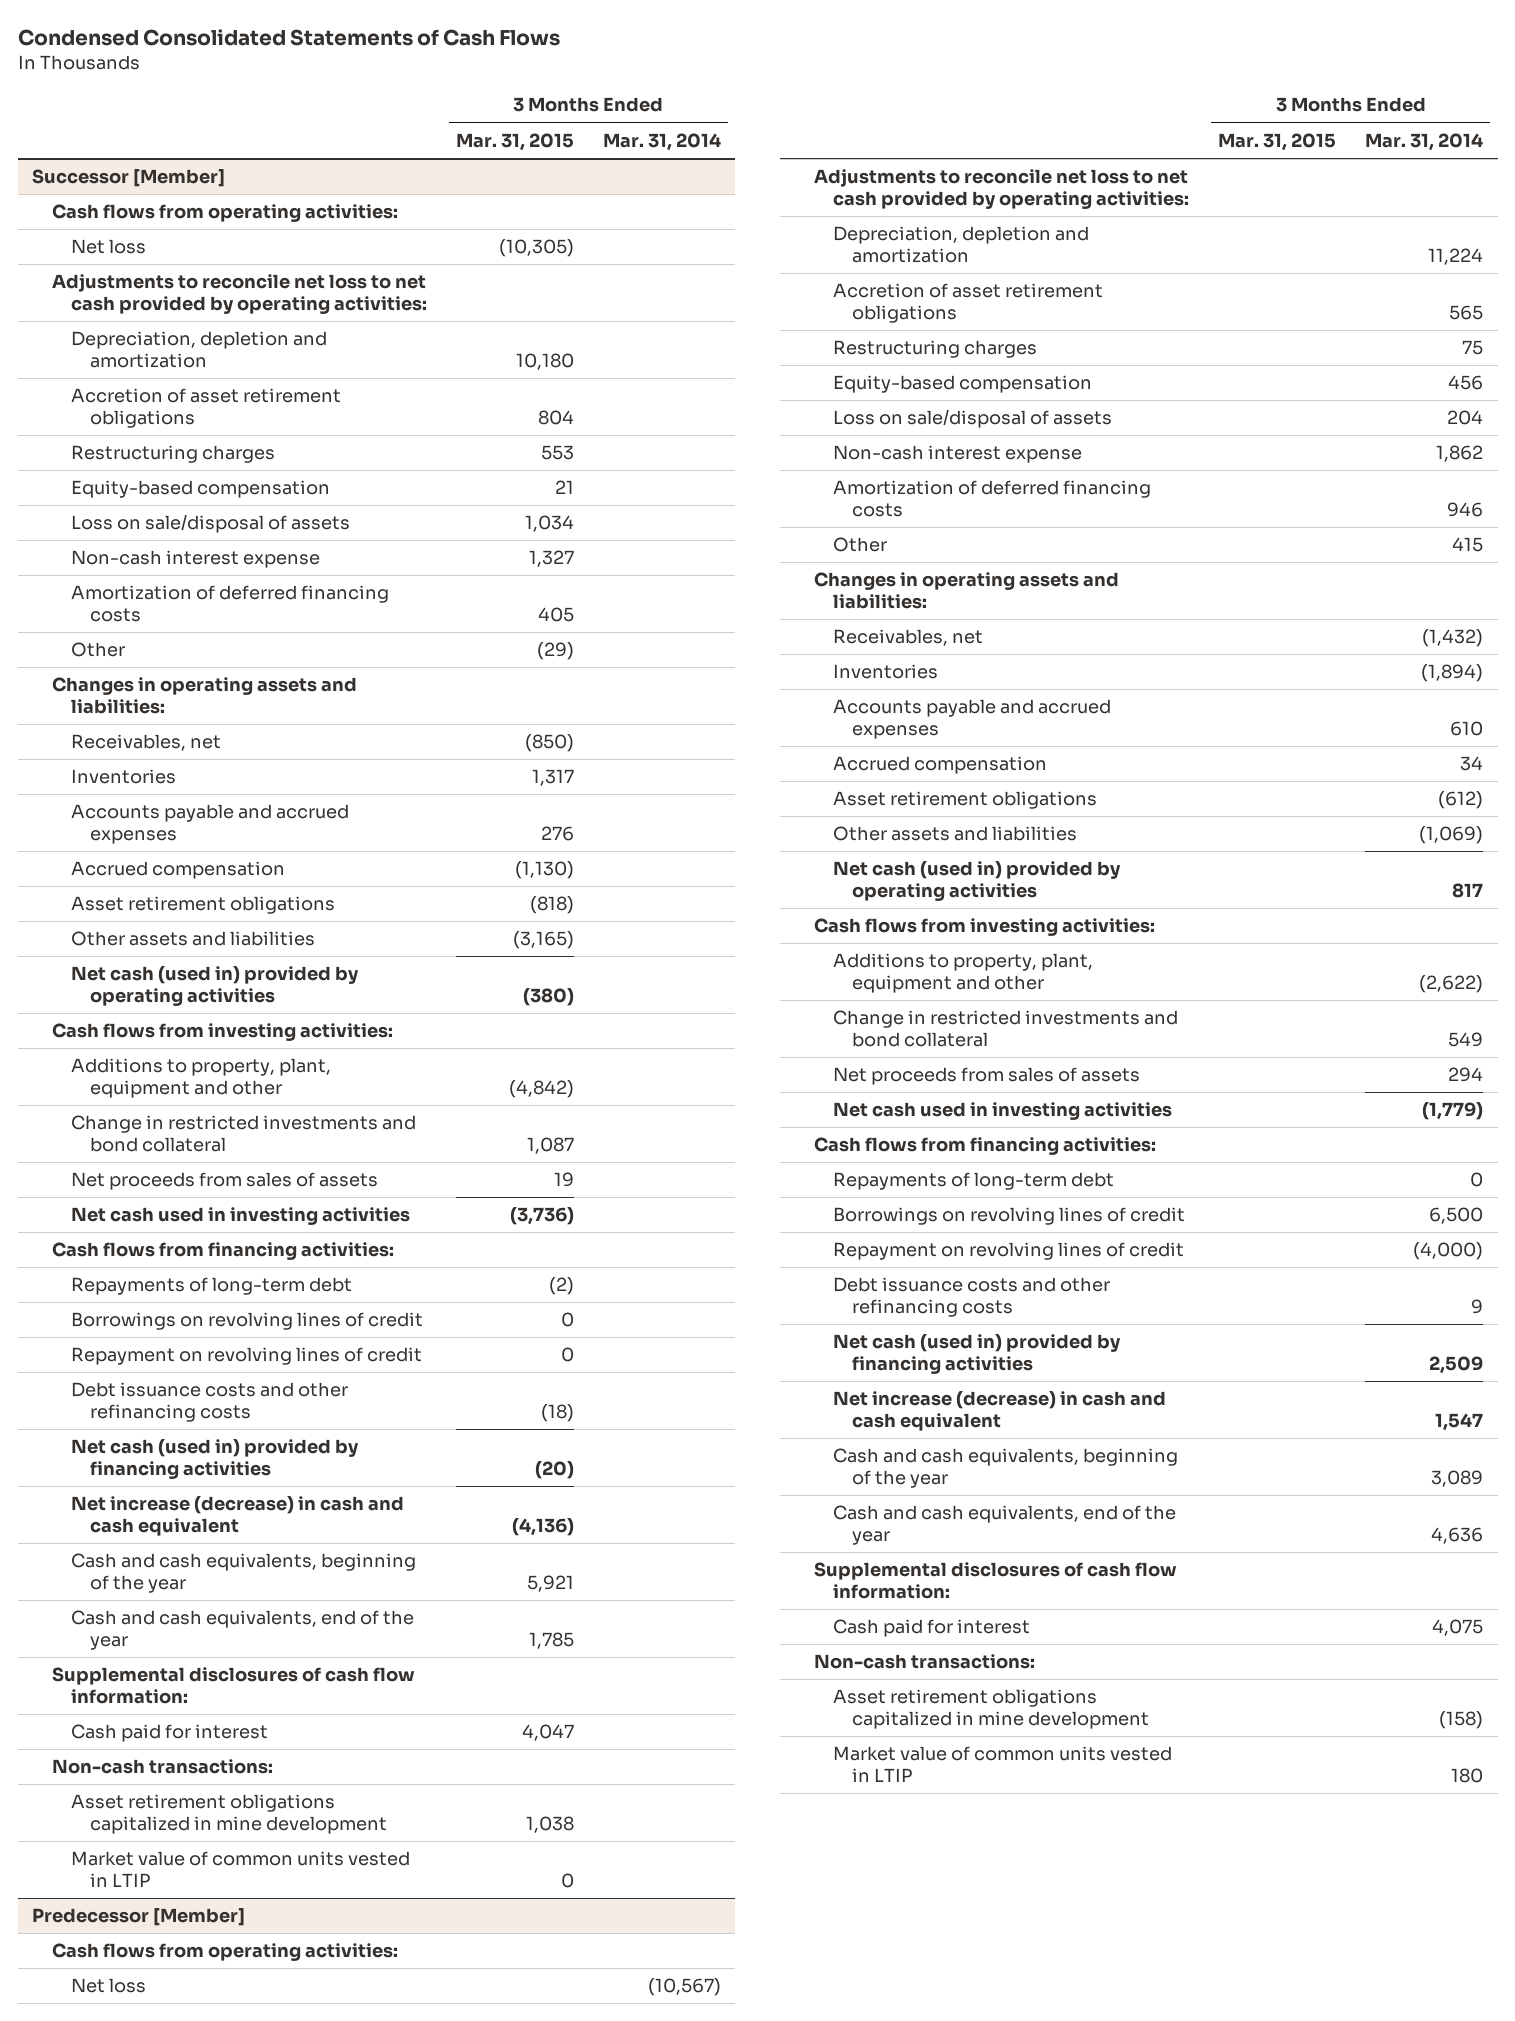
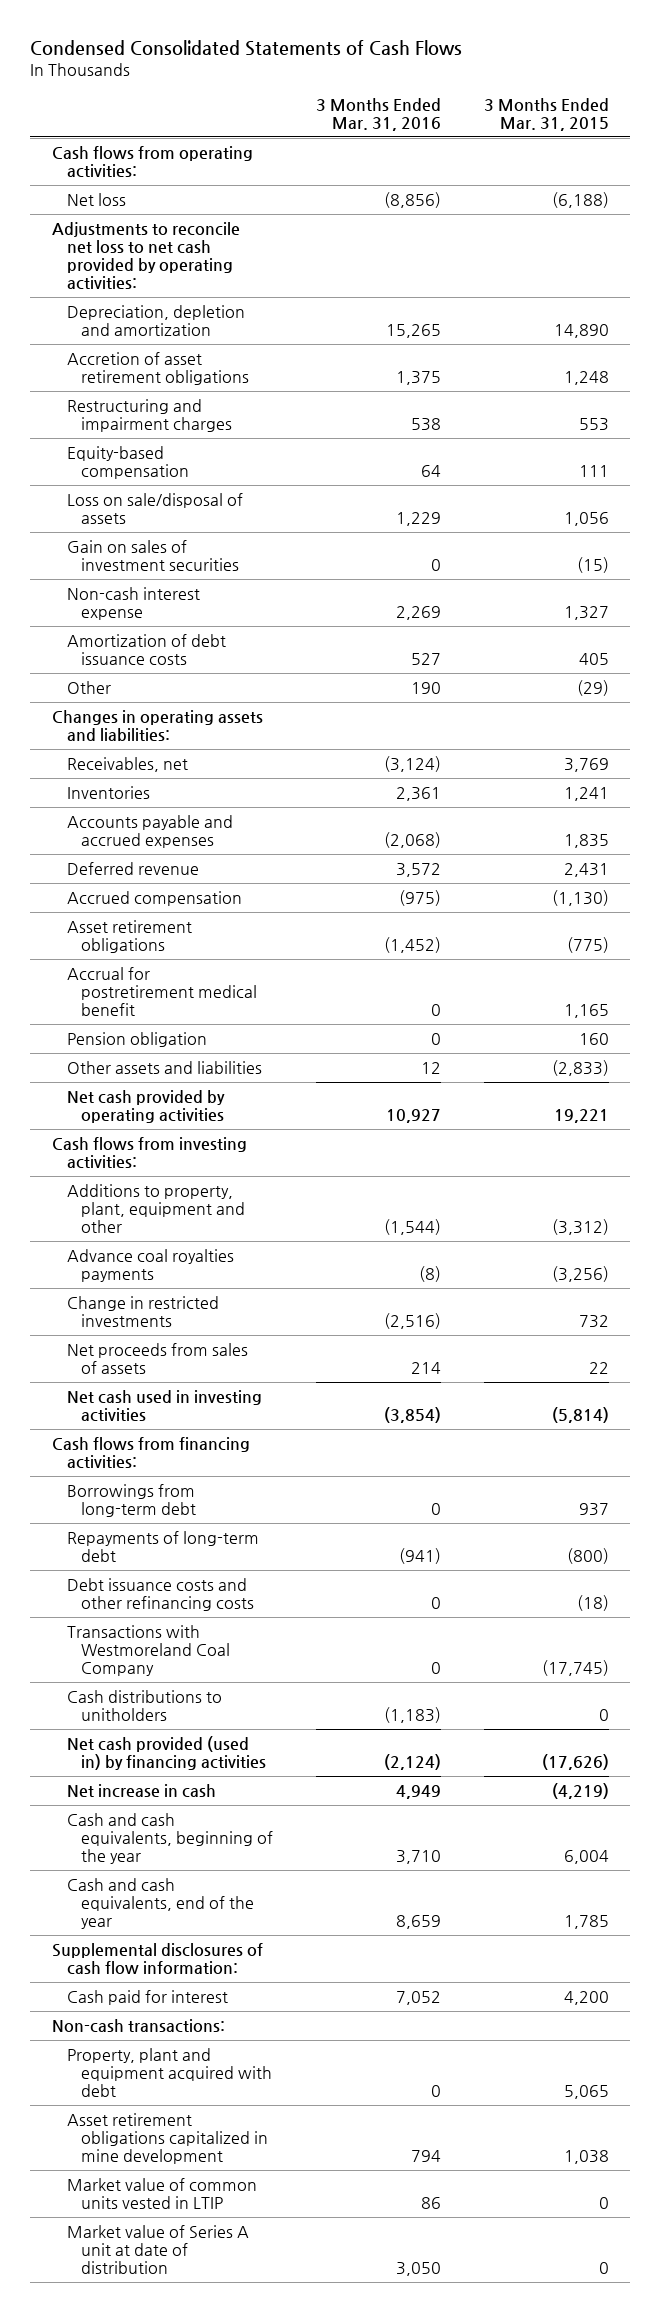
- | 3 Months Ended Mar. 31, 2015 | 3 Months Ended Mar. 31, 2014
+ | 3 Months Ended Mar. 31, 2016 | 3 Months Ended Mar. 31, 2015
- Successor [Member]
- Net loss | (10,305) |
+ Net loss | (8,856) | (6,188)
- Depreciation, depletion and amortization | 10,180 |
- Accretion of asset retirement obligations | 804 |
- Restructuring charges | 553 |
- Equity-based compensation | 21 |
- Loss on sale/disposal of assets | 1,034 |
+ Depreciation, depletion and amortization | 15,265 | 14,890
+ Accretion of asset retirement obligations | 1,375 | 1,248
+ Restructuring and impairment charges | 538 | 553
+ Equity-based compensation | 64 | 111
+ Loss on sale/disposal of assets | 1,229 | 1,056
+ Gain on sales of investment securities | 0 | (15)
- Amortization of deferred financing costs | 405 |
+ Amortization of debt issuance costs | 527 | 405
- Receivables, net | (850) |
- Inventories | 1,317 |
- Accounts payable and accrued expenses | 276 |
+ Receivables, net | (3,124) | 3,769
+ Inventories | 2,361 | 1,241
+ Accounts payable and accrued expenses | (2,068) | 1,835
+ Deferred revenue | 3,572 | 2,431
- Asset retirement obligations | (818) |
- Other assets and liabilities | (3,165) |
- Net cash (used in) provided by operating activities | (380) |
+ Asset retirement obligations | (1,452) | (775)
+ Accrual for postretirement medical benefit | 0 | 1,165
+ Pension obligation | 0 | 160
+ Other assets and liabilities | 12 | (2,833)
+ Net cash provided by operating activities | 10,927 | 19,221
- Additions to property, plant, equipment and other | (4,842) |
- Change in restricted investments and bond collateral | 1,087 |
- Net proceeds from sales of assets | 19 |
- Net cash used in investing activities | (3,736) |
+ Additions to property, plant, equipment and other | (1,544) | (3,312)
+ Advance coal royalties payments | (8) | (3,256)
+ Change in restricted investments | (2,516) | 732
+ Net proceeds from sales of assets | 214 | 22
+ Net cash used in investing activities | (3,854) | (5,814)
- Repayments of long-term debt | (2) |
- Borrowings on revolving lines of credit | 0 |
- Repayment on revolving lines of credit | 0 |
+ Borrowings from long-term debt | 0 | 937
+ Repayments of long-term debt | (941) | (800)
- Net cash (used in) provided by financing activities | (20) |
- Net increase (decrease) in cash and cash equivalent | (4,136) |
- Cash and cash equivalents, beginning of the year | 5,921 |
+ Transactions with Westmoreland Coal Company | 0 | (17,745)
+ Cash distributions to unitholders | (1,183) | 0
+ Net cash provided (used in) by financing activities | (2,124) | (17,626)
+ Net increase in cash | 4,949 | (4,219)
+ Cash and cash equivalents, beginning of the year | 3,710 | 6,004
- Cash paid for interest | 4,047 |
+ Cash paid for interest | 7,052 | 4,200
+ Property, plant and equipment acquired with debt | 0 | 5,065
- Predecessor [Member]
- Cash flows from operating activities:
- Net loss | | (10,567)
- Adjustments to reconcile net loss to net cash provided by operating activities:
- Depreciation, depletion and amortization | | 11,224
- Accretion of asset retirement obligations | | 565
- Restructuring charges | | 75
- Equity-based compensation | | 456
- Loss on sale/disposal of assets | | 204
- Non-cash interest expense | | 1,862
- Amortization of deferred financing costs | | 946
- Other | | 415
- Changes in operating assets and liabilities:
- Receivables, net | | (1,432)
- Inventories | | (1,894)
- Accounts payable and accrued expenses | | 610
- Accrued compensation | | 34
- Asset retirement obligations | | (612)
- Other assets and liabilities | | (1,069)
- Net cash (used in) provided by operating activities | | 817
- Cash flows from investing activities:
- Additions to property, plant, equipment and other | | (2,622)
- Change in restricted investments and bond collateral | | 549
- Net proceeds from sales of assets | | 294
- Net cash used in investing activities | | (1,779)
- Cash flows from financing activities:
- Repayments of long-term debt | | 0
- Borrowings on revolving lines of credit | | 6,500
- Repayment on revolving lines of credit | | (4,000)
- Debt issuance costs and other refinancing costs | | 9
- Net cash (used in) provided by financing activities | | 2,509
- Net increase (decrease) in cash and cash equivalent | | 1,547
- Cash and cash equivalents, beginning of the year | | 3,089
- Cash and cash equivalents, end of the year | | 4,636
- Supplemental disclosures of cash flow information:
- Cash paid for interest | | 4,075
- Non-cash transactions:
- Asset retirement obligations capitalized in mine development | | (158)
- Market value of common units vested in LTIP | | 180
+ Market value of Series A unit at date of distribution | 3,050 | 0

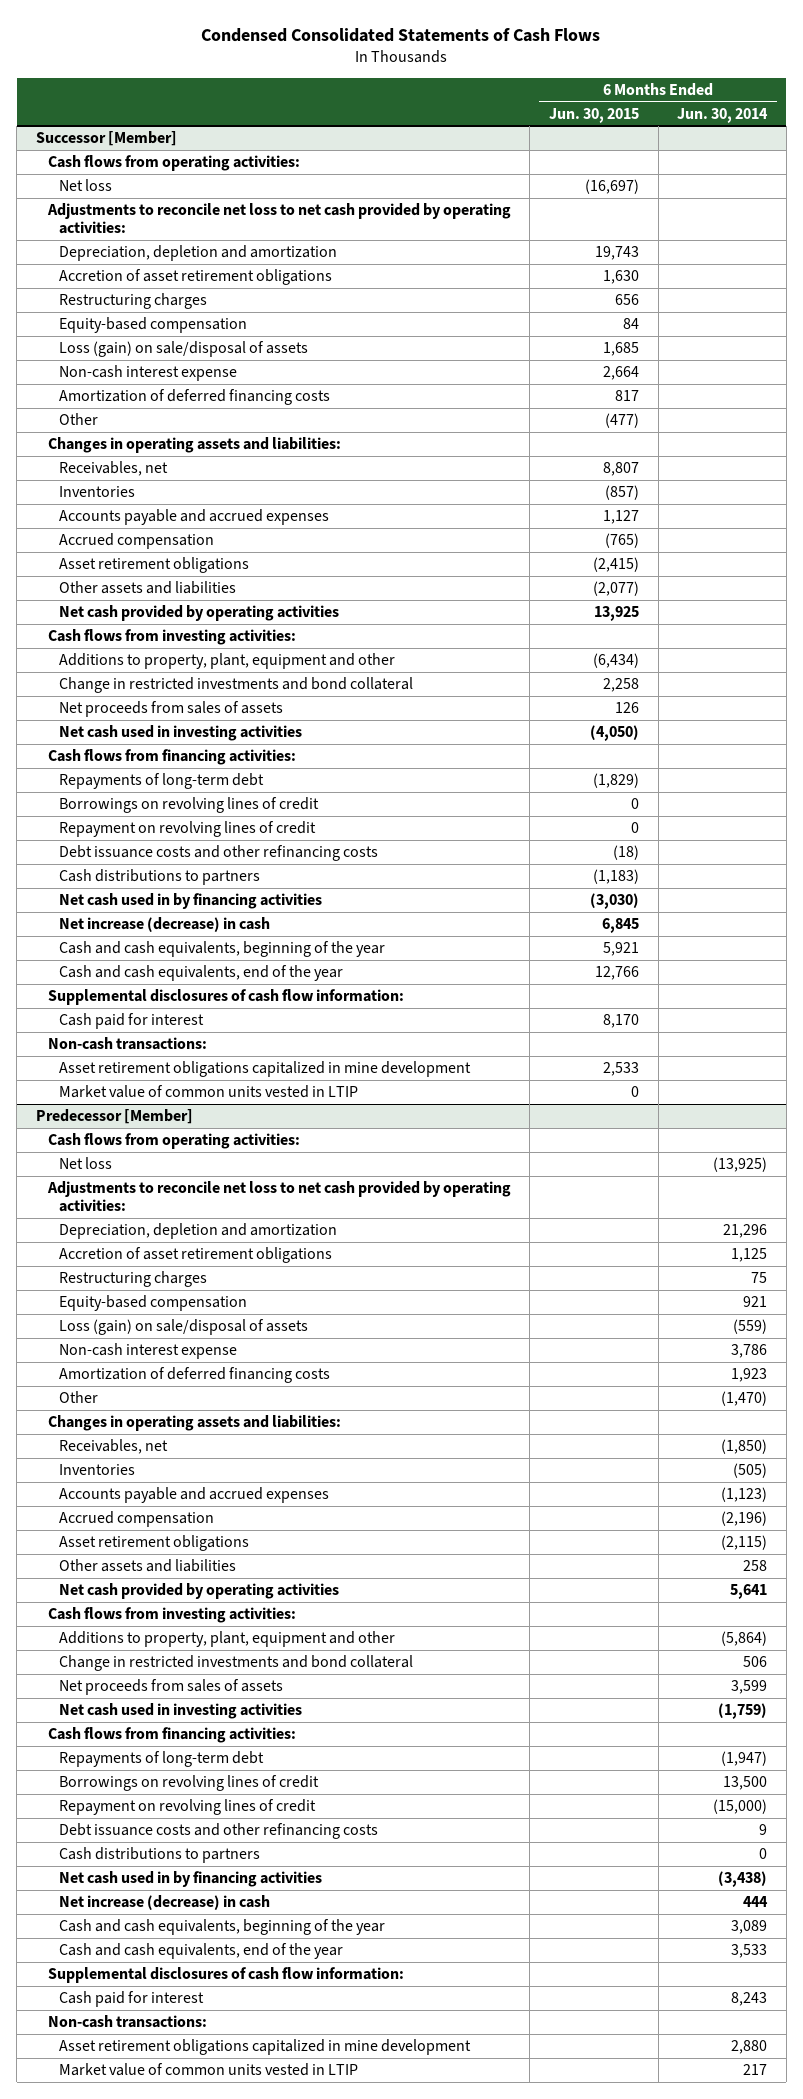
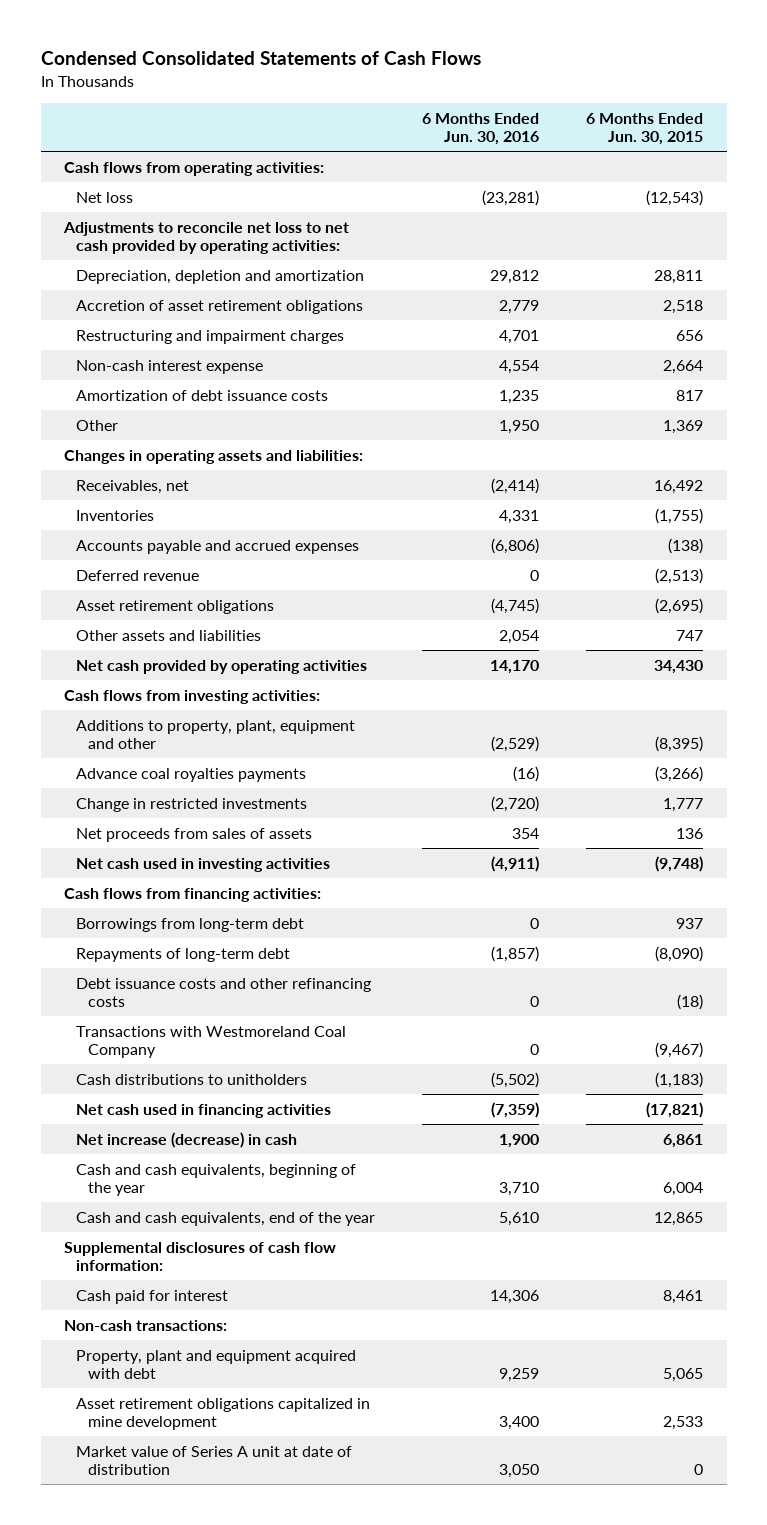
- | 6 Months Ended Jun. 30, 2015 | 6 Months Ended Jun. 30, 2014
+ | 6 Months Ended Jun. 30, 2016 | 6 Months Ended Jun. 30, 2015
- Successor [Member]
- Net loss | (16,697) |
+ Net loss | (23,281) | (12,543)
- Depreciation, depletion and amortization | 19,743 |
- Accretion of asset retirement obligations | 1,630 |
- Restructuring charges | 656 |
- Equity-based compensation | 84 |
- Loss (gain) on sale/disposal of assets | 1,685 |
+ Depreciation, depletion and amortization | 29,812 | 28,811
+ Accretion of asset retirement obligations | 2,779 | 2,518
+ Restructuring and impairment charges | 4,701 | 656
- Amortization of deferred financing costs | 817 |
- Other | (477) |
+ Amortization of debt issuance costs | 1,235 | 817
+ Other | 1,950 | 1,369
- Receivables, net | 8,807 |
- Inventories | (857) |
- Accounts payable and accrued expenses | 1,127 |
- Accrued compensation | (765) |
- Asset retirement obligations | (2,415) |
- Other assets and liabilities | (2,077) |
- Net cash provided by operating activities | 13,925 |
+ Receivables, net | (2,414) | 16,492
+ Inventories | 4,331 | (1,755)
+ Accounts payable and accrued expenses | (6,806) | (138)
+ Deferred revenue | 0 | (2,513)
+ Asset retirement obligations | (4,745) | (2,695)
+ Other assets and liabilities | 2,054 | 747
+ Net cash provided by operating activities | 14,170 | 34,430
- Additions to property, plant, equipment and other | (6,434) |
- Change in restricted investments and bond collateral | 2,258 |
- Net proceeds from sales of assets | 126 |
- Net cash used in investing activities | (4,050) |
+ Additions to property, plant, equipment and other | (2,529) | (8,395)
+ Advance coal royalties payments | (16) | (3,266)
+ Change in restricted investments | (2,720) | 1,777
+ Net proceeds from sales of assets | 354 | 136
+ Net cash used in investing activities | (4,911) | (9,748)
- Repayments of long-term debt | (1,829) |
- Borrowings on revolving lines of credit | 0 |
- Repayment on revolving lines of credit | 0 |
+ Borrowings from long-term debt | 0 | 937
+ Repayments of long-term debt | (1,857) | (8,090)
- Cash distributions to partners | (1,183) |
- Net cash used in by financing activities | (3,030) |
- Net increase (decrease) in cash | 6,845 |
- Cash and cash equivalents, beginning of the year | 5,921 |
- Cash and cash equivalents, end of the year | 12,766 |
+ Transactions with Westmoreland Coal Company | 0 | (9,467)
+ Cash distributions to unitholders | (5,502) | (1,183)
+ Net cash used in financing activities | (7,359) | (17,821)
+ Net increase (decrease) in cash | 1,900 | 6,861
+ Cash and cash equivalents, beginning of the year | 3,710 | 6,004
+ Cash and cash equivalents, end of the year | 5,610 | 12,865
- Cash paid for interest | 8,170 |
+ Cash paid for interest | 14,306 | 8,461
+ Property, plant and equipment acquired with debt | 9,259 | 5,065
- Market value of common units vested in LTIP | 0 |
- Predecessor [Member]
- Cash flows from operating activities:
- Net loss | | (13,925)
- Adjustments to reconcile net loss to net cash provided by operating activities:
- Depreciation, depletion and amortization | | 21,296
- Accretion of asset retirement obligations | | 1,125
- Restructuring charges | | 75
- Equity-based compensation | | 921
- Loss (gain) on sale/disposal of assets | | (559)
- Non-cash interest expense | | 3,786
- Amortization of deferred financing costs | | 1,923
- Other | | (1,470)
- Changes in operating assets and liabilities:
- Receivables, net | | (1,850)
- Inventories | | (505)
- Accounts payable and accrued expenses | | (1,123)
- Accrued compensation | | (2,196)
- Asset retirement obligations | | (2,115)
- Other assets and liabilities | | 258
- Net cash provided by operating activities | | 5,641
- Cash flows from investing activities:
- Additions to property, plant, equipment and other | | (5,864)
- Change in restricted investments and bond collateral | | 506
- Net proceeds from sales of assets | | 3,599
- Net cash used in investing activities | | (1,759)
- Cash flows from financing activities:
- Repayments of long-term debt | | (1,947)
- Borrowings on revolving lines of credit | | 13,500
- Repayment on revolving lines of credit | | (15,000)
- Debt issuance costs and other refinancing costs | | 9
- Cash distributions to partners | | 0
- Net cash used in by financing activities | | (3,438)
- Net increase (decrease) in cash | | 444
- Cash and cash equivalents, beginning of the year | | 3,089
- Cash and cash equivalents, end of the year | | 3,533
- Supplemental disclosures of cash flow information:
- Cash paid for interest | | 8,243
- Non-cash transactions:
- Asset retirement obligations capitalized in mine development | | 2,880
- Market value of common units vested in LTIP | | 217
+ Market value of Series A unit at date of distribution | 3,050 | 0

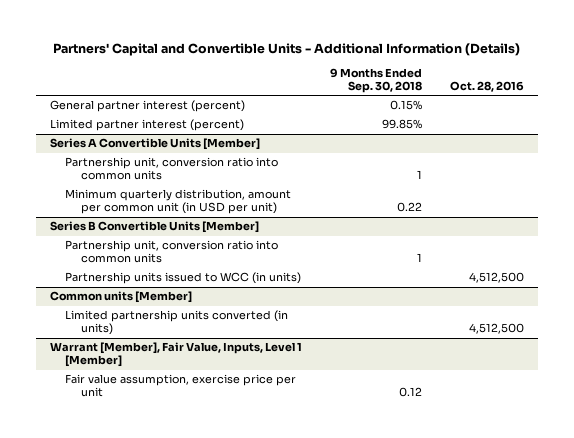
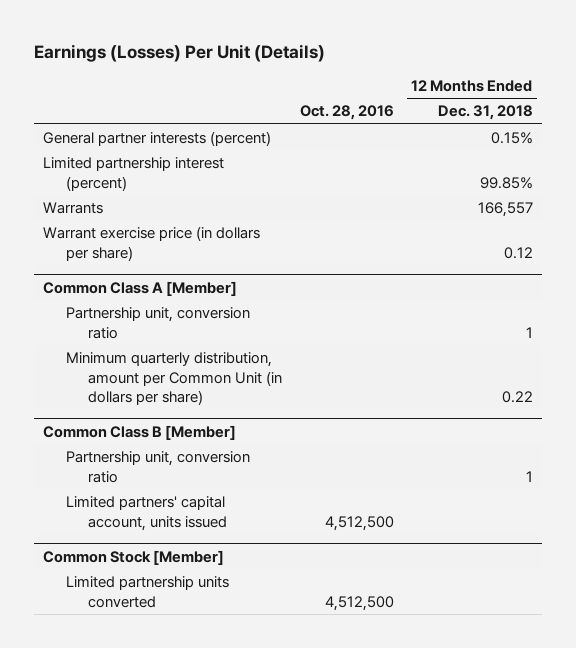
- Partners' Capital and Convertible Units - Additional Information (Details)
+ Earnings (Losses) Per Unit (Details)
- | 9 Months Ended Sep. 30, 2018 | Oct. 28, 2016
+ | Oct. 28, 2016 | 12 Months Ended Dec. 31, 2018
- General partner interest (percent) | 0.15% |
- Limited partner interest (percent) | 99.85% |
- Series A Convertible Units [Member]
- Partnership unit, conversion ratio into common units | 1 |
- Minimum quarterly distribution, amount per common unit (in USD per unit) | 0.22 |
- Series B Convertible Units [Member]
- Partnership unit, conversion ratio into common units | 1 |
- Partnership units issued to WCC (in units) | | 4,512,500
- Common units [Member]
- Limited partnership units converted (in units) | | 4,512,500
- Warrant [Member], Fair Value, Inputs, Level 1 [Member]
- Fair value assumption, exercise price per unit | 0.12 |
+ General partner interests (percent) | | 0.15%
+ Limited partnership interest (percent) | | 99.85%
+ Warrants | | 166,557
+ Warrant exercise price (in dollars per share) | | 0.12
+ Common Class A [Member]
+ Partnership unit, conversion ratio | | 1
+ Minimum quarterly distribution, amount per Common Unit (in dollars per share) | | 0.22
+ Common Class B [Member]
+ Partnership unit, conversion ratio | | 1
+ Limited partners' capital account, units issued | 4,512,500 |
+ Common Stock [Member]
+ Limited partnership units converted | 4,512,500 |

